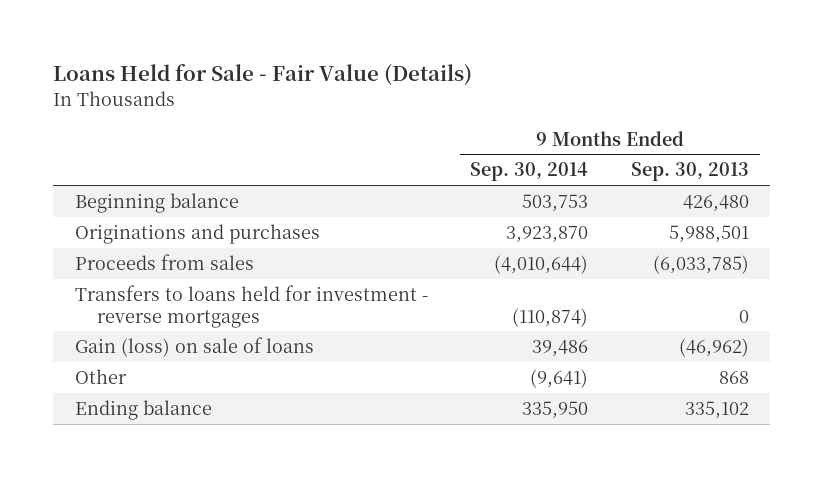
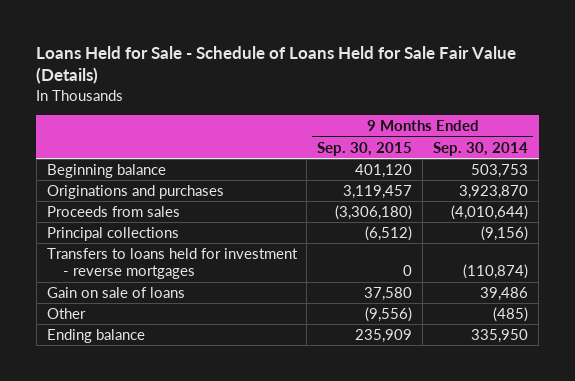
- Loans Held for Sale - Fair Value (Details)
+ Loans Held for Sale - Schedule of Loans Held for Sale Fair Value (Details)
- | 9 Months Ended Sep. 30, 2014 | 9 Months Ended Sep. 30, 2013
+ | 9 Months Ended Sep. 30, 2015 | 9 Months Ended Sep. 30, 2014
+ Principal collections | (6,512) | (9,156)
- Gain (loss) on sale of loans | 39,486 | (46,962)
- Other | (9,641) | 868
+ Gain on sale of loans | 37,580 | 39,486
+ Other | (9,556) | (485)

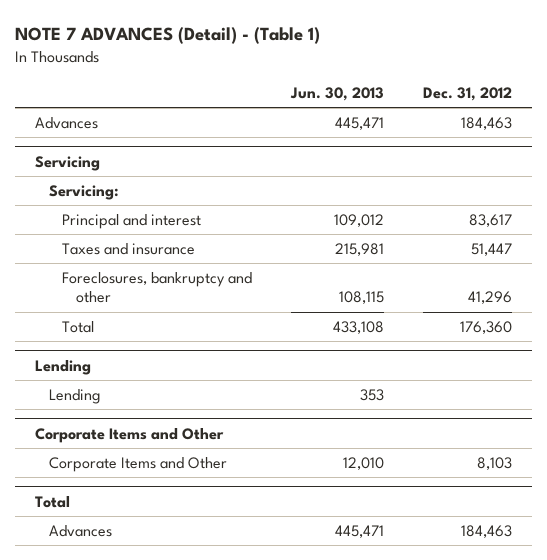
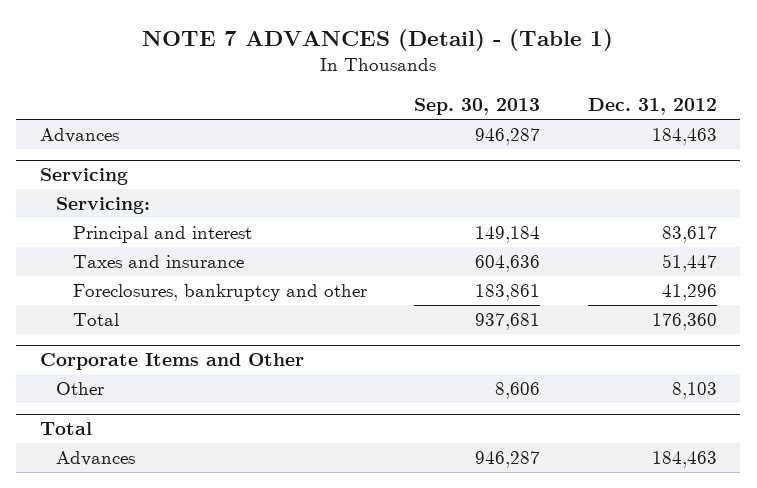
- | Jun. 30, 2013 | Dec. 31, 2012
+ | Sep. 30, 2013 | Dec. 31, 2012
- Lending
- Lending | 353 |
@ Corporate Items and Other
- Corporate Items and Other | 12,010 | 8,103
+ Other | 8,606 | 8,103

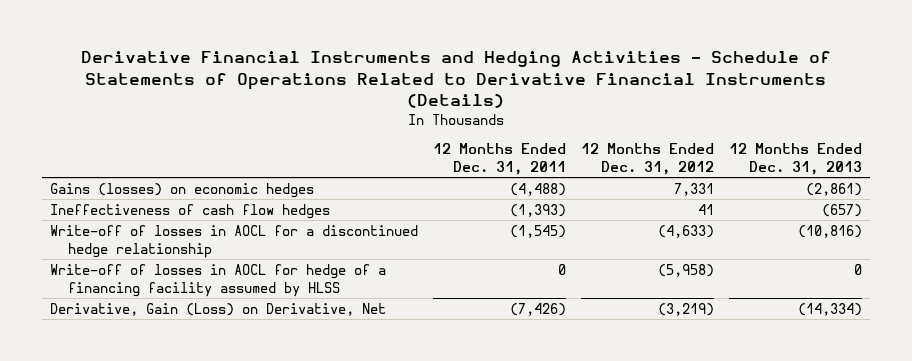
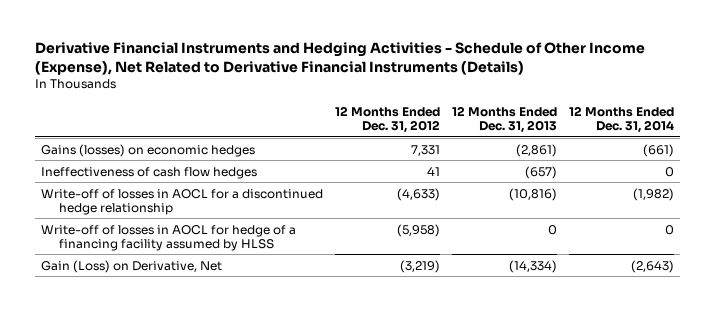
- Derivative Financial Instruments and Hedging Activities - Schedule of Statements of Operations Related to Derivative Financial Instruments (Details)
+ Derivative Financial Instruments and Hedging Activities - Schedule of Other Income (Expense), Net Related to Derivative Financial Instruments (Details)
- | 12 Months Ended Dec. 31, 2011 | 12 Months Ended Dec. 31, 2012 | 12 Months Ended Dec. 31, 2013
+ | 12 Months Ended Dec. 31, 2012 | 12 Months Ended Dec. 31, 2013 | 12 Months Ended Dec. 31, 2014
- Derivative, Gain (Loss) on Derivative, Net | (7,426) | (3,219) | (14,334)
+ Gain (Loss) on Derivative, Net | (3,219) | (14,334) | (2,643)

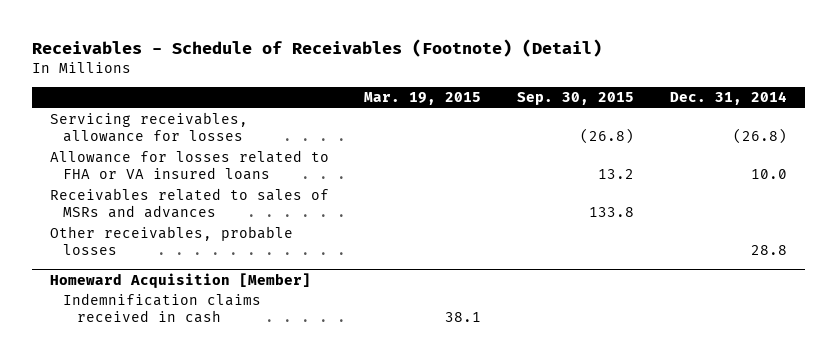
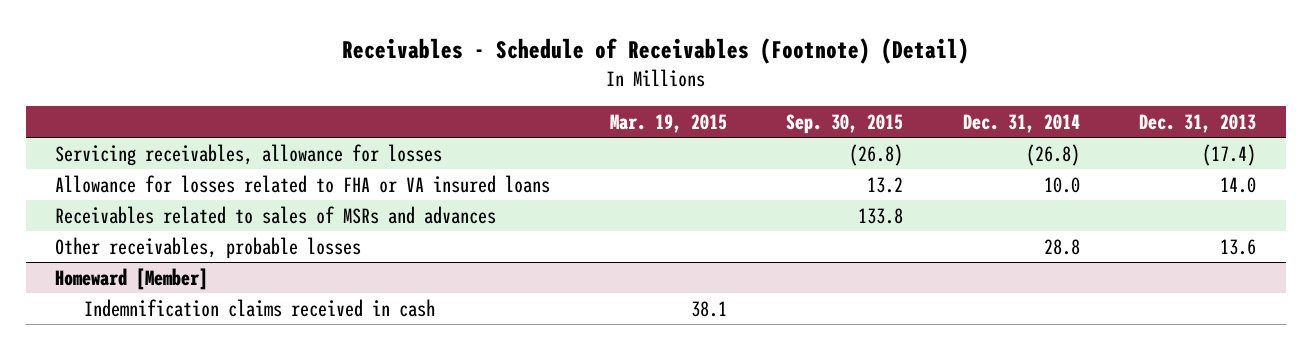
- | Mar. 19, 2015 | Sep. 30, 2015 | Dec. 31, 2014
+ | Mar. 19, 2015 | Sep. 30, 2015 | Dec. 31, 2014 | Dec. 31, 2013
- Homeward Acquisition [Member]
+ Homeward [Member]

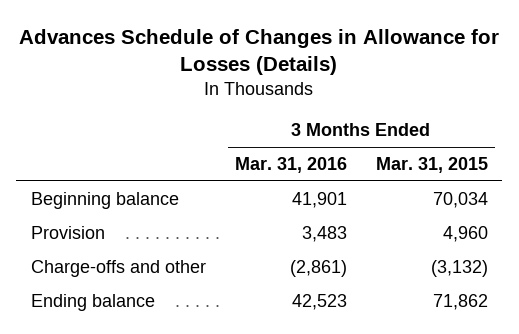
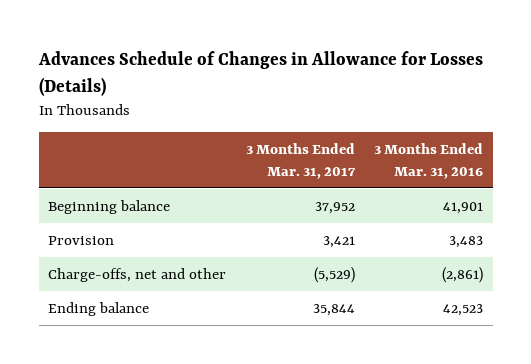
- | 3 Months Ended Mar. 31, 2016 | 3 Months Ended Mar. 31, 2015
+ | 3 Months Ended Mar. 31, 2017 | 3 Months Ended Mar. 31, 2016
- Charge-offs and other | (2,861) | (3,132)
+ Charge-offs, net and other | (5,529) | (2,861)

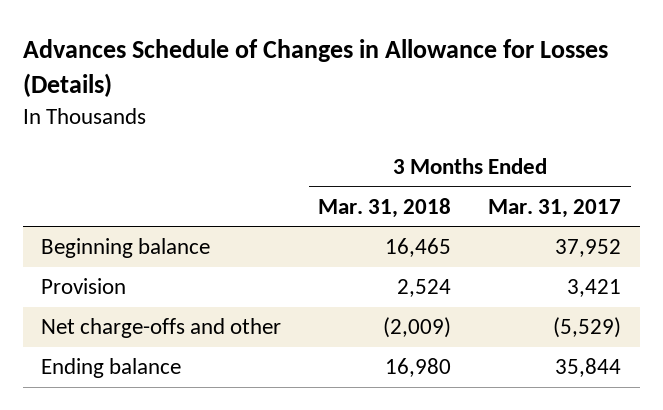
- | 3 Months Ended Mar. 31, 2017 | 3 Months Ended Mar. 31, 2016
+ | 3 Months Ended Mar. 31, 2018 | 3 Months Ended Mar. 31, 2017
- Charge-offs, net and other | (5,529) | (2,861)
+ Net charge-offs and other | (2,009) | (5,529)

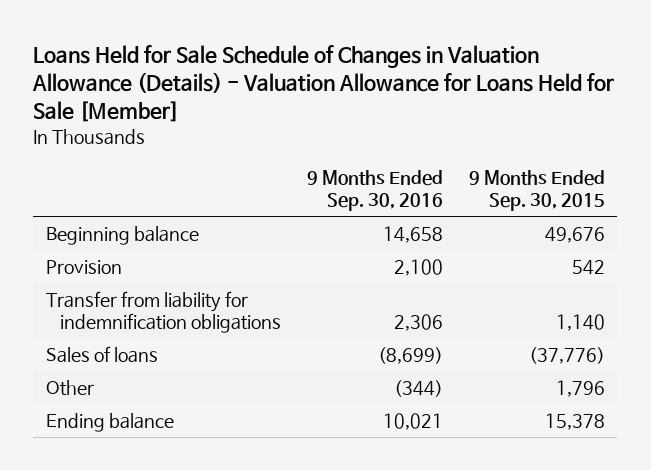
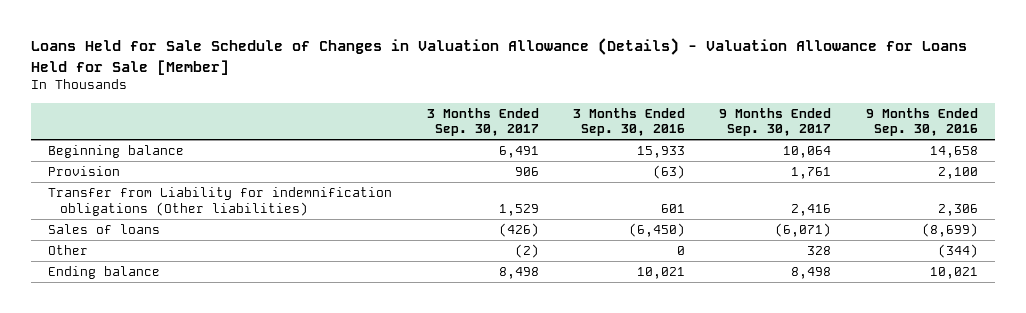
- | 9 Months Ended Sep. 30, 2016 | 9 Months Ended Sep. 30, 2015
+ | 3 Months Ended Sep. 30, 2017 | 3 Months Ended Sep. 30, 2016 | 9 Months Ended Sep. 30, 2017 | 9 Months Ended Sep. 30, 2016
- Transfer from liability for indemnification obligations | 2,306 | 1,140
+ Transfer from Liability for indemnification obligations (Other liabilities) | 1,529 | 601 | 2,416 | 2,306

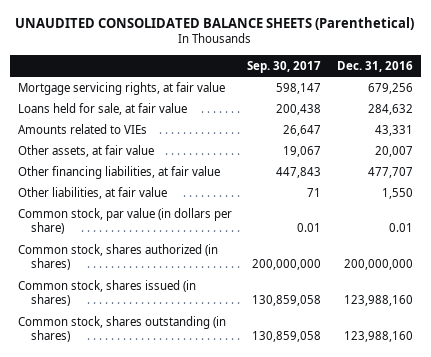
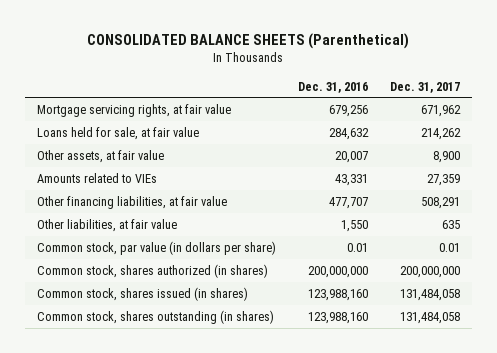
- UNAUDITED CONSOLIDATED BALANCE SHEETS (Parenthetical)
+ CONSOLIDATED BALANCE SHEETS (Parenthetical)
- | Sep. 30, 2017 | Dec. 31, 2016
+ | Dec. 31, 2016 | Dec. 31, 2017
moved down: Amounts related to VIEs | 43,331 | 27,359

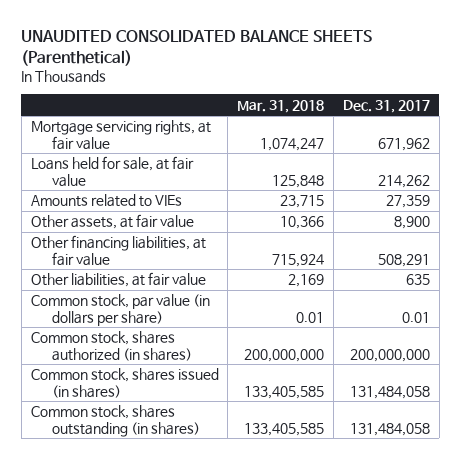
- CONSOLIDATED BALANCE SHEETS (Parenthetical)
+ UNAUDITED CONSOLIDATED BALANCE SHEETS (Parenthetical)
- | Dec. 31, 2016 | Dec. 31, 2017
+ | Mar. 31, 2018 | Dec. 31, 2017
moved down: Other assets, at fair value | 10,366 | 8,900

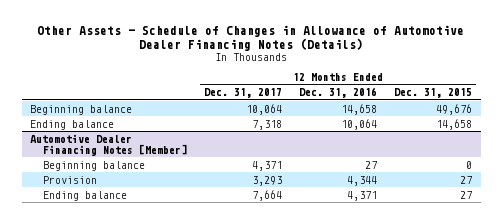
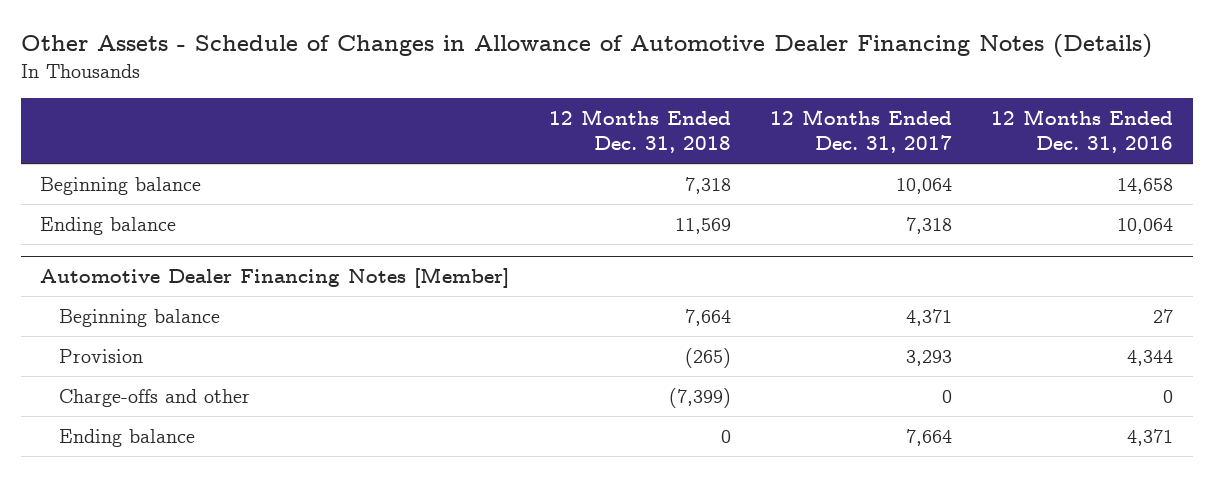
- | 12 Months Ended Dec. 31, 2017 | 12 Months Ended Dec. 31, 2016 | 12 Months Ended Dec. 31, 2015
+ | 12 Months Ended Dec. 31, 2018 | 12 Months Ended Dec. 31, 2017 | 12 Months Ended Dec. 31, 2016
@ Automotive Dealer Financing Notes [Member]
+ Charge-offs and other | (7,399) | 0 | 0

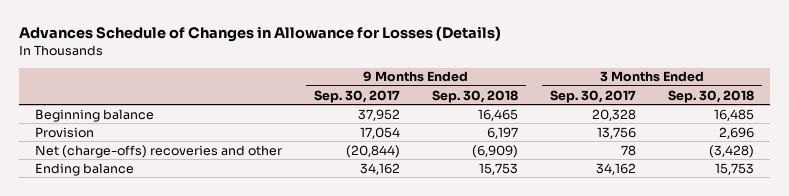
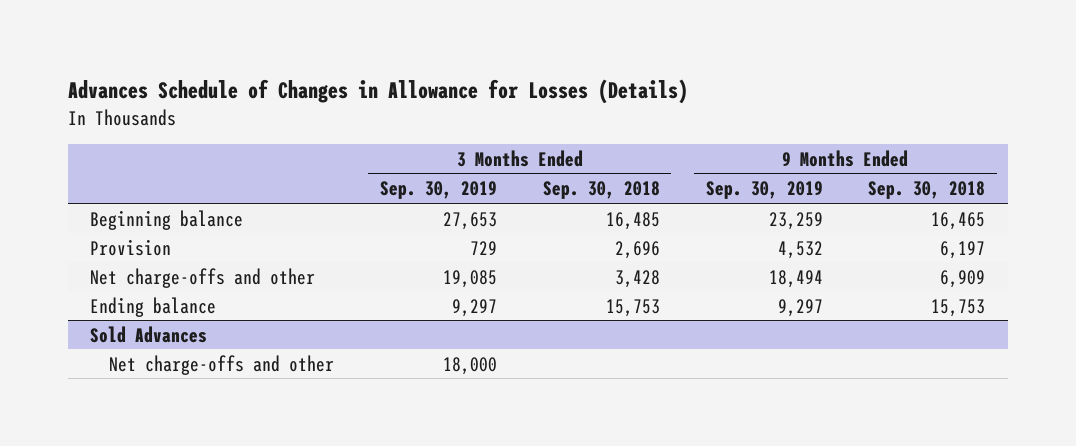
- | 9 Months Ended Sep. 30, 2017 | 9 Months Ended Sep. 30, 2018 | 3 Months Ended Sep. 30, 2017 | 3 Months Ended Sep. 30, 2018
+ | 3 Months Ended Sep. 30, 2019 | 3 Months Ended Sep. 30, 2018 | 9 Months Ended Sep. 30, 2019 | 9 Months Ended Sep. 30, 2018
- Net (charge-offs) recoveries and other | (20,844) | (6,909) | 78 | (3,428)
+ Net charge-offs and other | 19,085 | 3,428 | 18,494 | 6,909
+ Sold Advances
+ Net charge-offs and other | 18,000 | | |

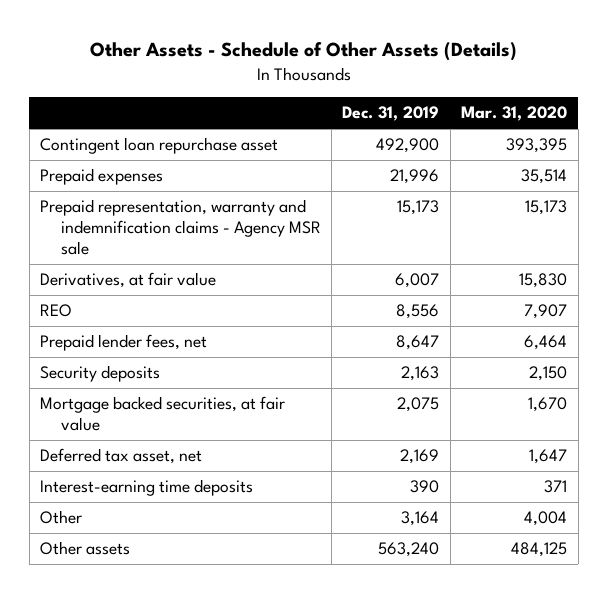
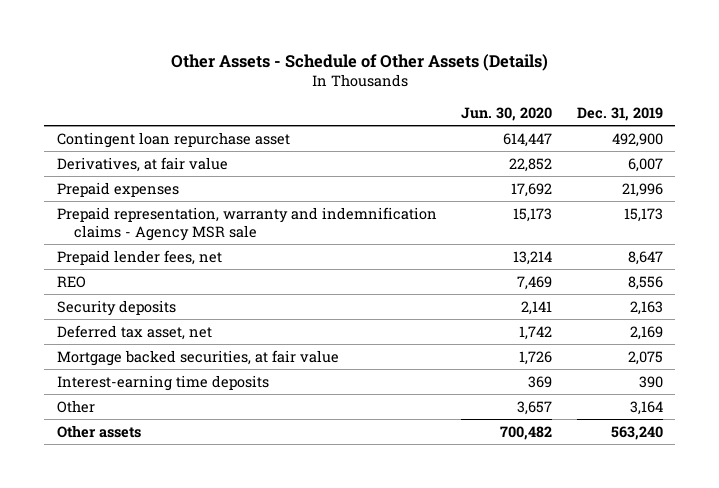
- | Dec. 31, 2019 | Mar. 31, 2020
+ | Jun. 30, 2020 | Dec. 31, 2019
moved up: Derivatives, at fair value | 22,852 | 6,007
moved down: REO | 7,469 | 8,556
moved down: Mortgage backed securities, at fair value | 1,726 | 2,075

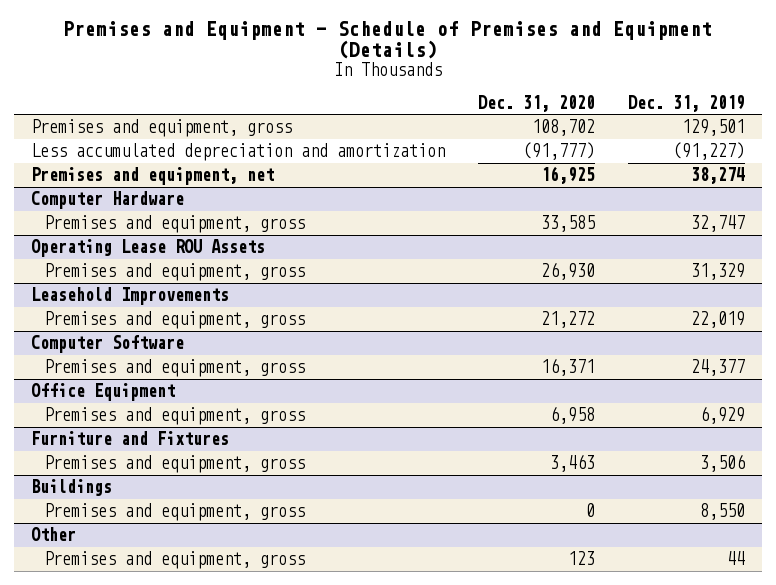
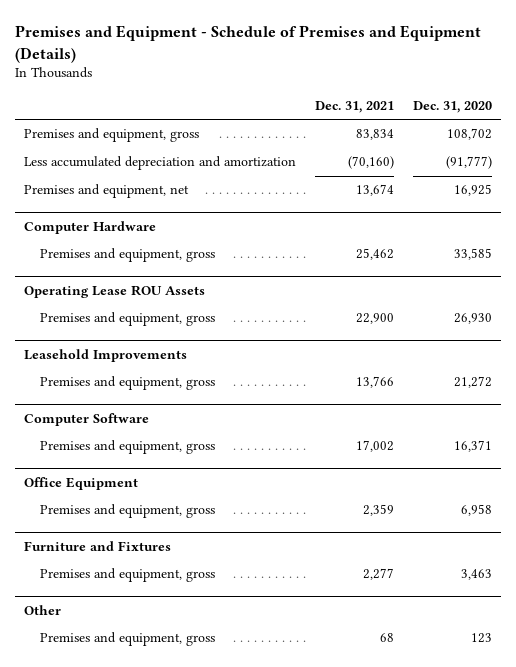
- | Dec. 31, 2020 | Dec. 31, 2019
+ | Dec. 31, 2021 | Dec. 31, 2020
- Buildings
- Premises and equipment, gross | 0 | 8,550

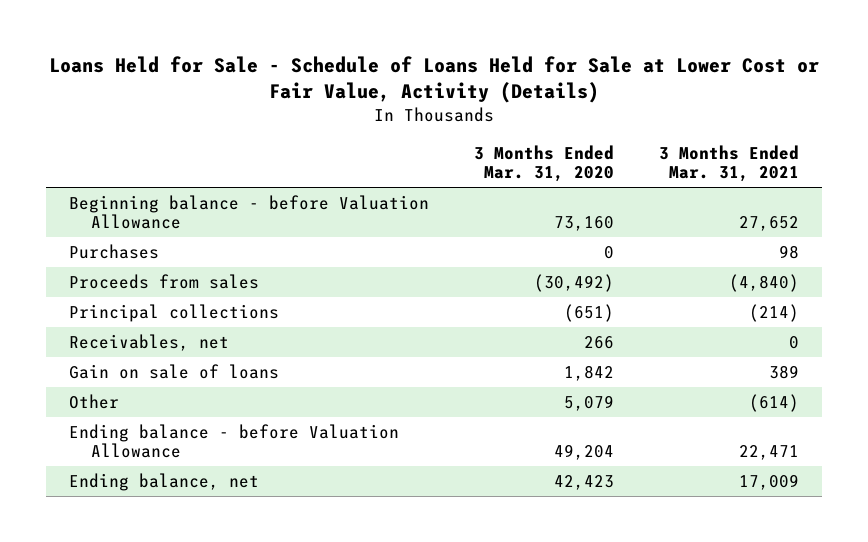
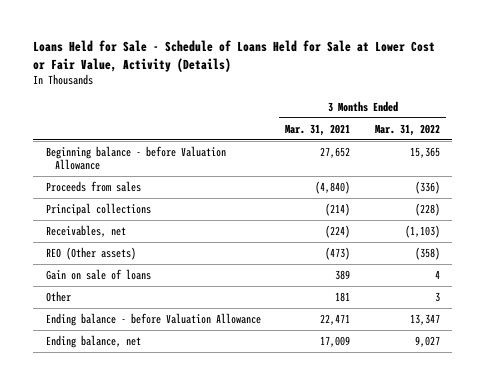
- | 3 Months Ended Mar. 31, 2020 | 3 Months Ended Mar. 31, 2021
+ | 3 Months Ended Mar. 31, 2021 | 3 Months Ended Mar. 31, 2022
- Purchases | 0 | 98
- Receivables, net | 266 | 0
+ Receivables, net | (224) | (1,103)
+ REO (Other assets) | (473) | (358)
- Other | 5,079 | (614)
+ Other | 181 | 3

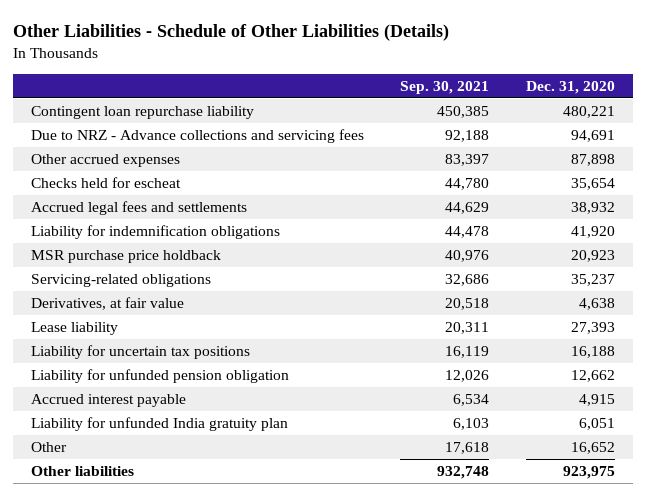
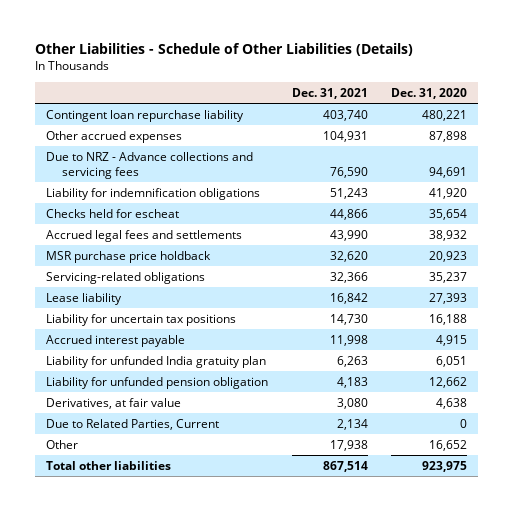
- | Sep. 30, 2021 | Dec. 31, 2020
+ | Dec. 31, 2021 | Dec. 31, 2020
moved down: Due to NRZ - Advance collections and servicing fees | 76,590 | 94,691
moved up: Liability for indemnification obligations | 51,243 | 41,920
moved down: Liability for unfunded pension obligation | 4,183 | 12,662
moved down: Derivatives, at fair value | 3,080 | 4,638
+ Due to Related Parties, Current | 2,134 | 0
- Other liabilities | 932,748 | 923,975
+ Total other liabilities | 867,514 | 923,975

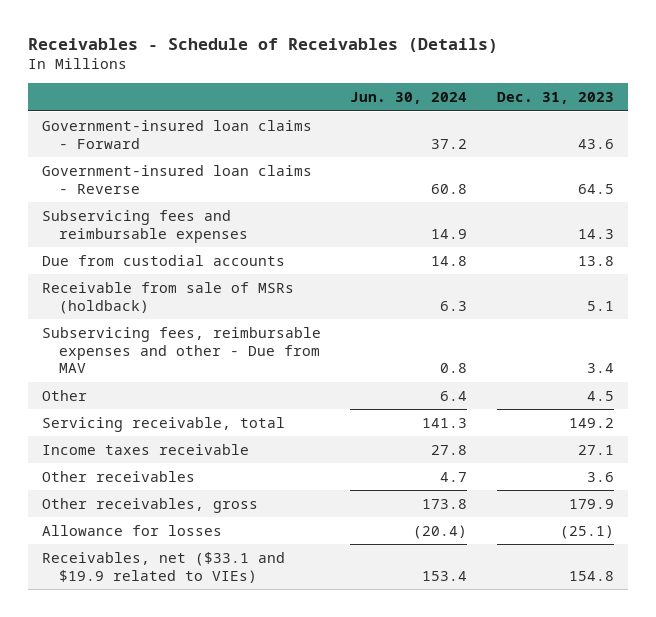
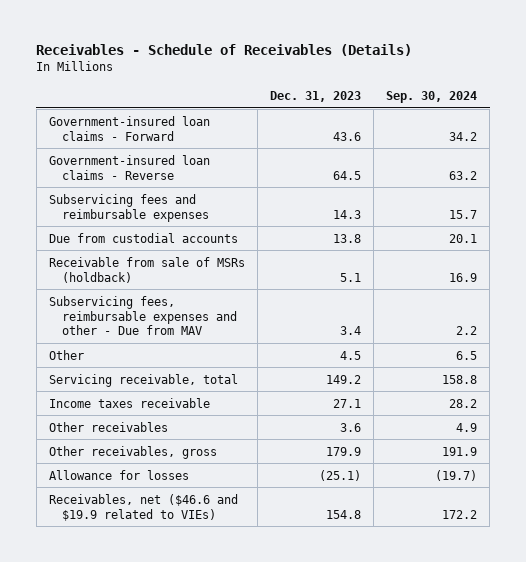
- | Jun. 30, 2024 | Dec. 31, 2023
+ | Dec. 31, 2023 | Sep. 30, 2024
- Receivables, net ($33.1 and $19.9 related to VIEs) | 153.4 | 154.8
+ Receivables, net ($46.6 and $19.9 related to VIEs) | 154.8 | 172.2

